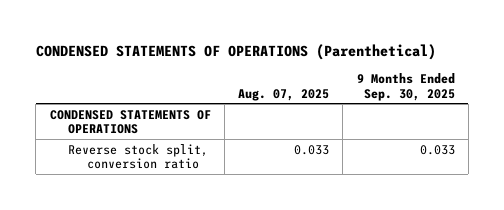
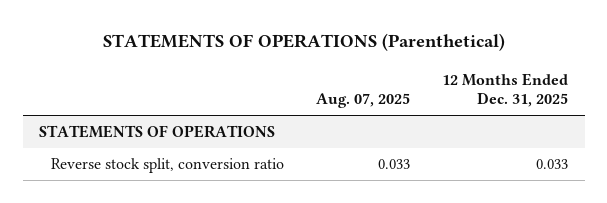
- CONDENSED STATEMENTS OF OPERATIONS (Parenthetical)
+ STATEMENTS OF OPERATIONS (Parenthetical)
- | Aug. 07, 2025 | 9 Months Ended Sep. 30, 2025
+ | Aug. 07, 2025 | 12 Months Ended Dec. 31, 2025
- CONDENSED STATEMENTS OF OPERATIONS
+ STATEMENTS OF OPERATIONS

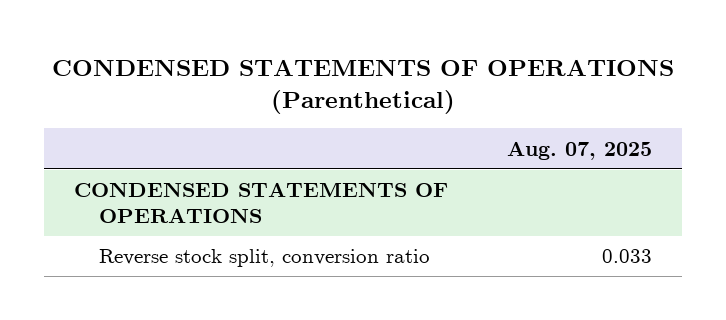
- STATEMENTS OF OPERATIONS (Parenthetical)
+ CONDENSED STATEMENTS OF OPERATIONS (Parenthetical)
- | Aug. 07, 2025 | 12 Months Ended Dec. 31, 2025
+ | Aug. 07, 2025
- STATEMENTS OF OPERATIONS
+ CONDENSED STATEMENTS OF OPERATIONS

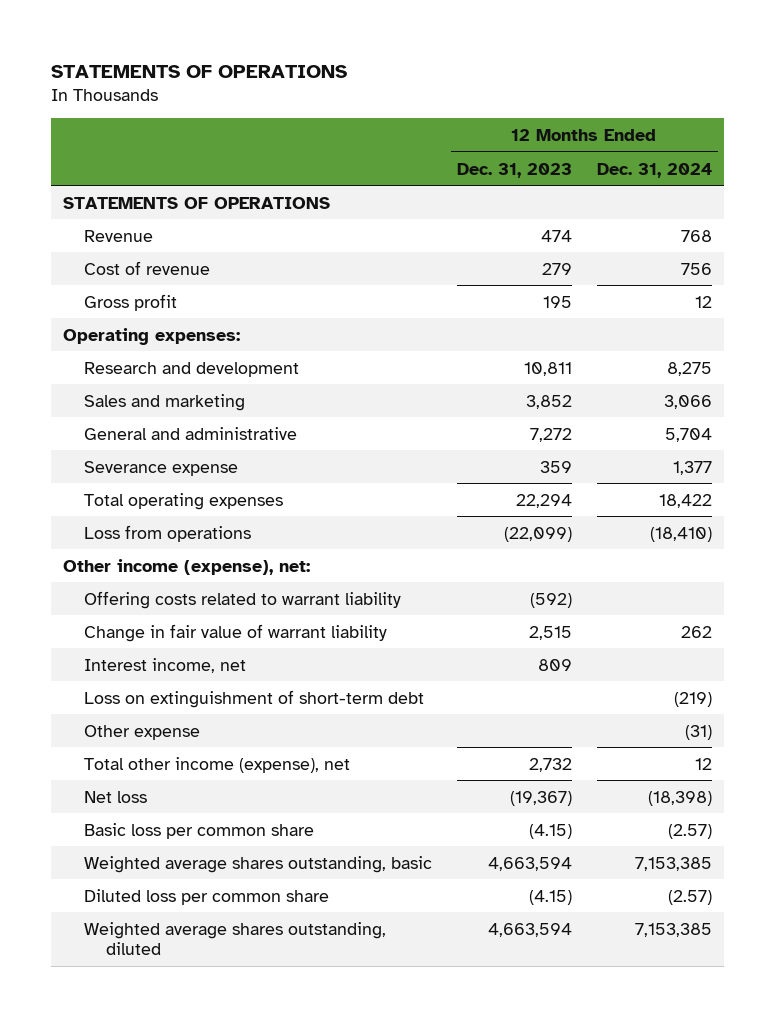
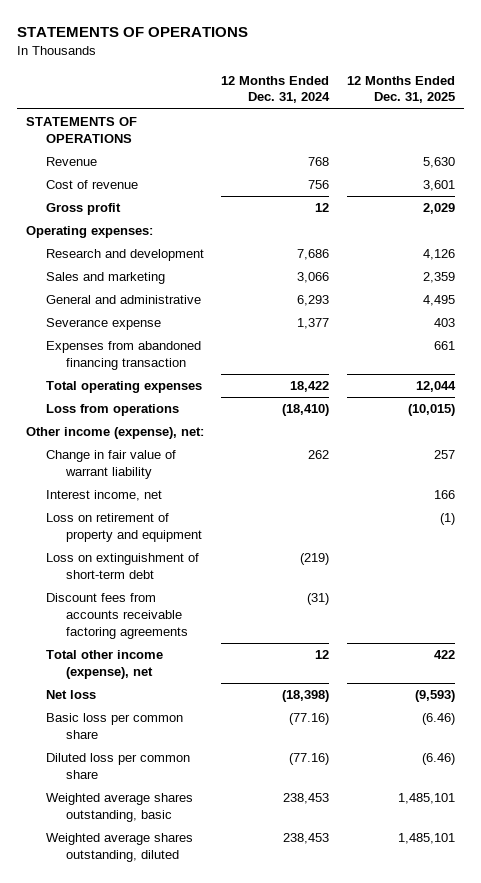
- | 12 Months Ended Dec. 31, 2023 | 12 Months Ended Dec. 31, 2024
+ | 12 Months Ended Dec. 31, 2024 | 12 Months Ended Dec. 31, 2025
- Research and development | 10,811 | 8,275
+ Research and development | 7,686 | 4,126
- General and administrative | 7,272 | 5,704
+ General and administrative | 6,293 | 4,495
+ Expenses from abandoned financing transaction | | 661
- Offering costs related to warrant liability | (592) |
+ Loss on retirement of property and equipment | | (1)
- Other expense | | (31)
+ Discount fees from accounts receivable factoring agreements | (31) |
- Basic loss per common share | (4.15) | (2.57)
- Weighted average shares outstanding, basic | 4,663,594 | 7,153,385
- Diluted loss per common share | (4.15) | (2.57)
- Weighted average shares outstanding, diluted | 4,663,594 | 7,153,385
+ Basic loss per common share | (77.16) | (6.46)
+ Diluted loss per common share | (77.16) | (6.46)
+ Weighted average shares outstanding, basic | 238,453 | 1,485,101
+ Weighted average shares outstanding, diluted | 238,453 | 1,485,101

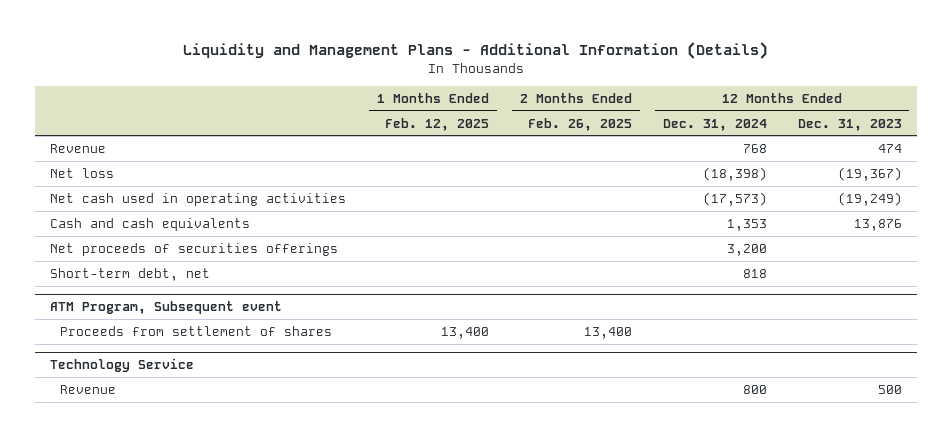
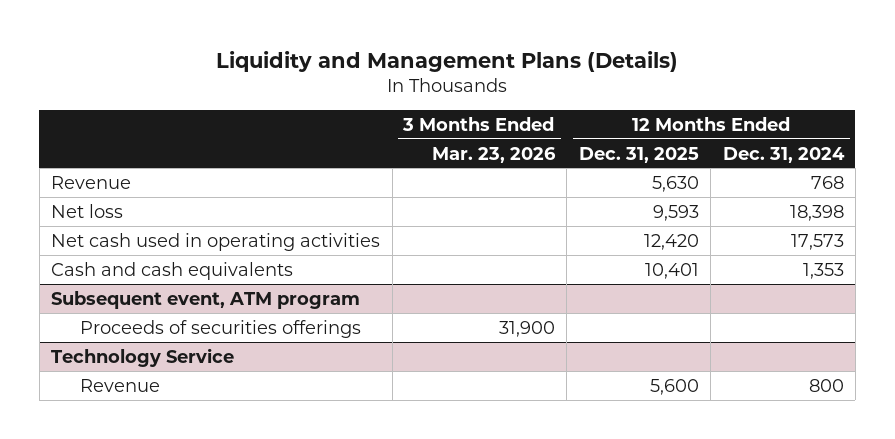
- Liquidity and Management Plans - Additional Information (Details)
+ Liquidity and Management Plans (Details)
- | 1 Months Ended Feb. 12, 2025 | 2 Months Ended Feb. 26, 2025 | 12 Months Ended Dec. 31, 2024 | 12 Months Ended Dec. 31, 2023
+ | 3 Months Ended Mar. 23, 2026 | 12 Months Ended Dec. 31, 2025 | 12 Months Ended Dec. 31, 2024
- Net loss | | | (18,398) | (19,367)
- Net cash used in operating activities | | | (17,573) | (19,249)
+ Net loss | | 9,593 | 18,398
+ Net cash used in operating activities | | 12,420 | 17,573
- Net proceeds of securities offerings | | | 3,200 |
- Short-term debt, net | | | 818 |
- ATM Program, Subsequent event
- Proceeds from settlement of shares | 13,400 | 13,400 | |
+ Subsequent event, ATM program
+ Proceeds of securities offerings | 31,900 | |

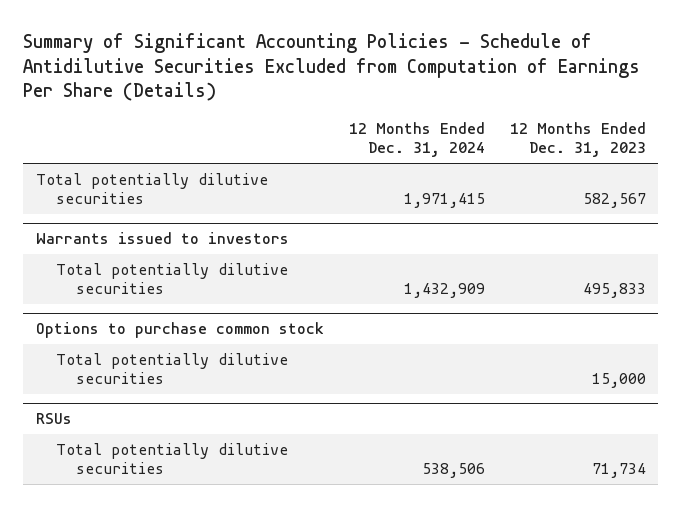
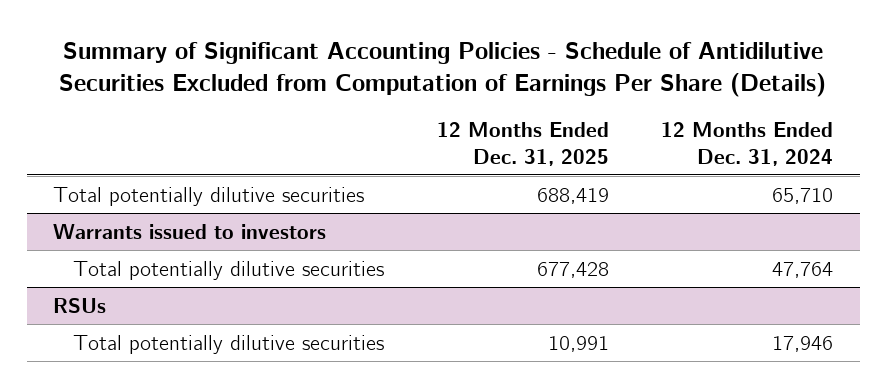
- | 12 Months Ended Dec. 31, 2024 | 12 Months Ended Dec. 31, 2023
+ | 12 Months Ended Dec. 31, 2025 | 12 Months Ended Dec. 31, 2024
- Total potentially dilutive securities | 1,971,415 | 582,567
+ Total potentially dilutive securities | 688,419 | 65,710
@ Warrants issued to investors
- Total potentially dilutive securities | 1,432,909 | 495,833
- Options to purchase common stock
- Total potentially dilutive securities | | 15,000
@ Warrants issued to investors
+ Total potentially dilutive securities | 677,428 | 47,764
@ RSUs
- Total potentially dilutive securities | 538,506 | 71,734
+ Total potentially dilutive securities | 10,991 | 17,946

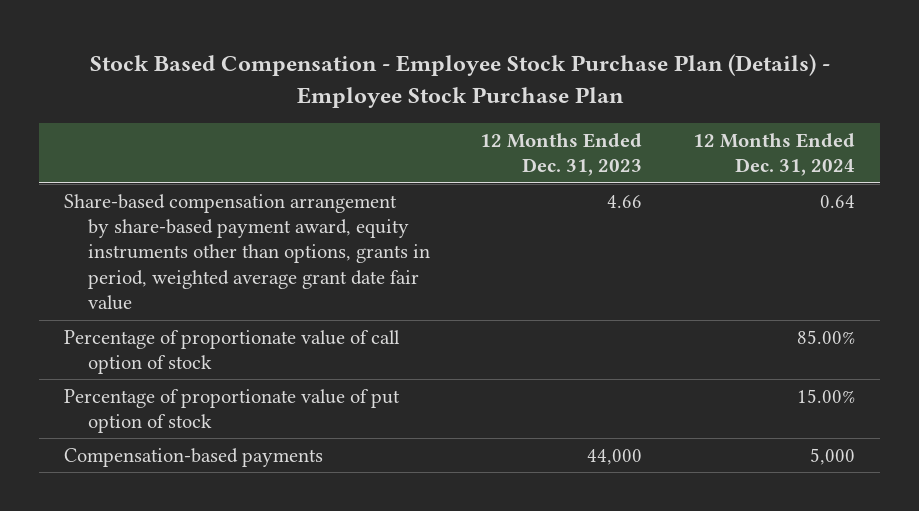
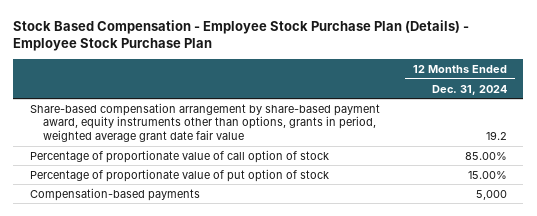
- | 12 Months Ended Dec. 31, 2023 | 12 Months Ended Dec. 31, 2024
+ | 12 Months Ended Dec. 31, 2024
- Share-based compensation arrangement by share-based payment award, equity instruments other than options, grants in period, weighted average grant date fair value | 4.66 | 0.64
+ Share-based compensation arrangement by share-based payment award, equity instruments other than options, grants in period, weighted average grant date fair value | 19.2

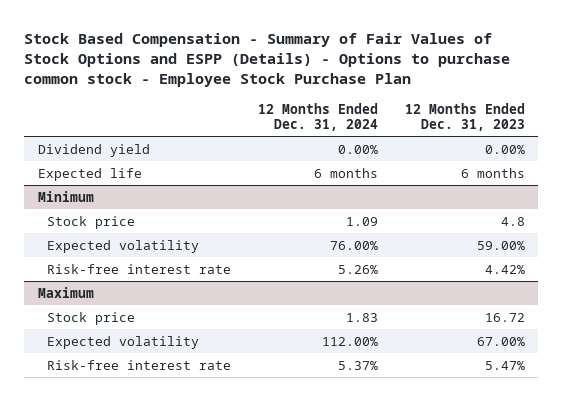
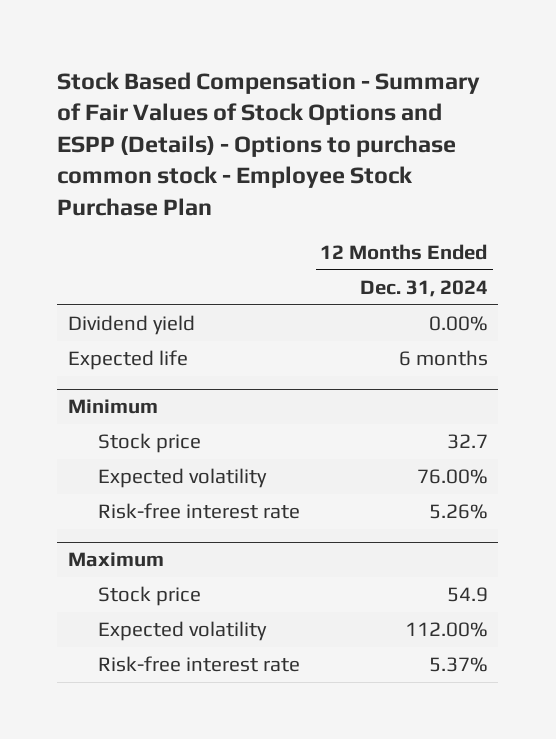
- | 12 Months Ended Dec. 31, 2024 | 12 Months Ended Dec. 31, 2023
+ | 12 Months Ended Dec. 31, 2024
@ Minimum
- Stock price | 1.09 | 4.8
+ Stock price | 32.7
@ Maximum
- Stock price | 1.83 | 16.72
+ Stock price | 54.9

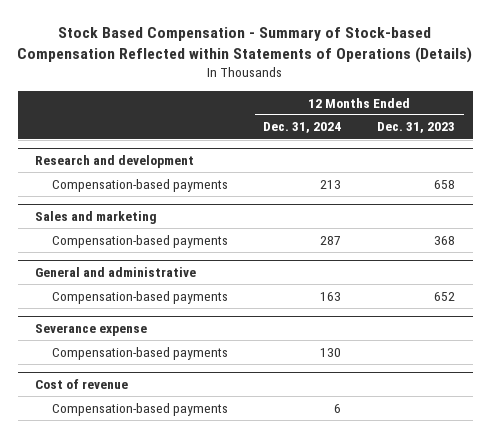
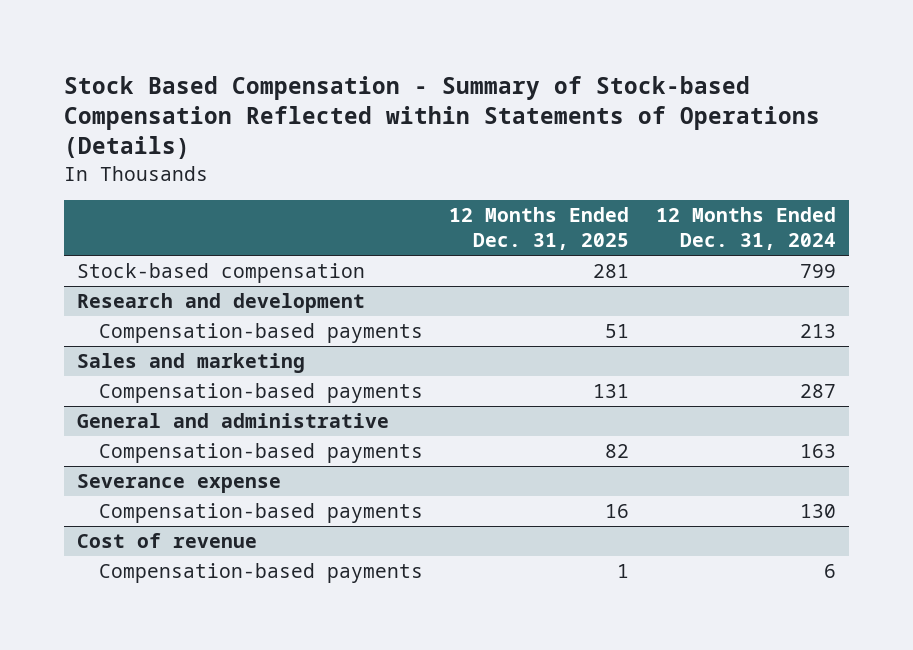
- | 12 Months Ended Dec. 31, 2024 | 12 Months Ended Dec. 31, 2023
+ | 12 Months Ended Dec. 31, 2025 | 12 Months Ended Dec. 31, 2024
+ Stock-based compensation | 281 | 799

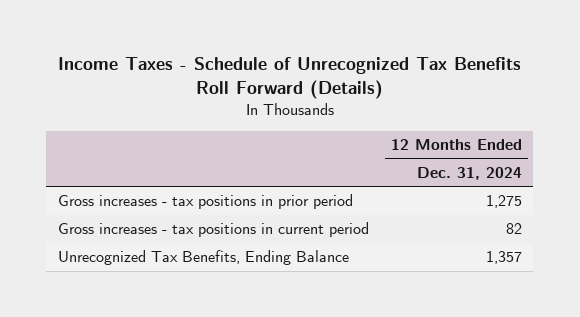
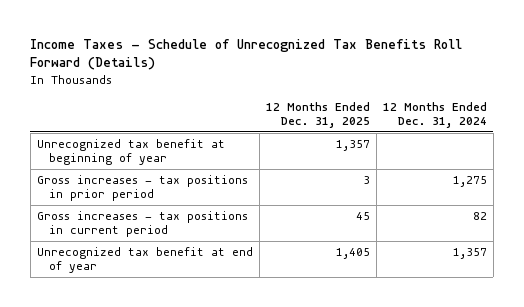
- | 12 Months Ended Dec. 31, 2024
+ | 12 Months Ended Dec. 31, 2025 | 12 Months Ended Dec. 31, 2024
+ Unrecognized tax benefit at beginning of year | 1,357 |
- Unrecognized Tax Benefits, Ending Balance | 1,357
+ Unrecognized tax benefit at end of year | 1,405 | 1,357

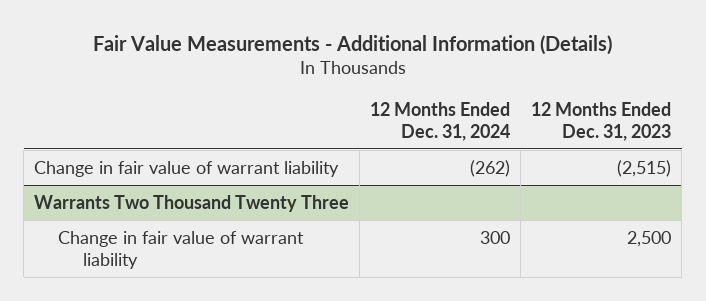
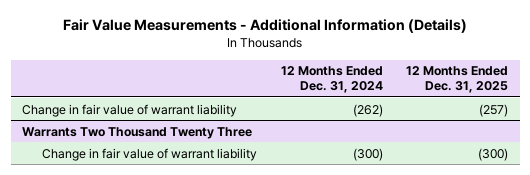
- | 12 Months Ended Dec. 31, 2024 | 12 Months Ended Dec. 31, 2023
+ | 12 Months Ended Dec. 31, 2024 | 12 Months Ended Dec. 31, 2025
@ Warrants Two Thousand Twenty Three
- Change in fair value of warrant liability | 300 | 2,500
+ Change in fair value of warrant liability | (300) | (300)

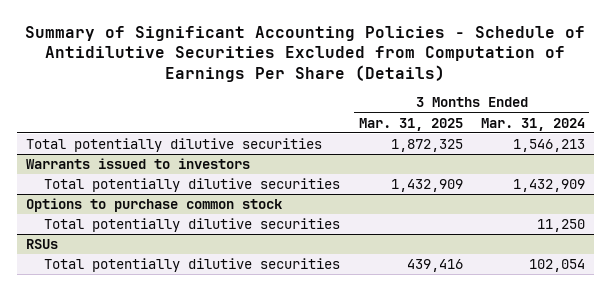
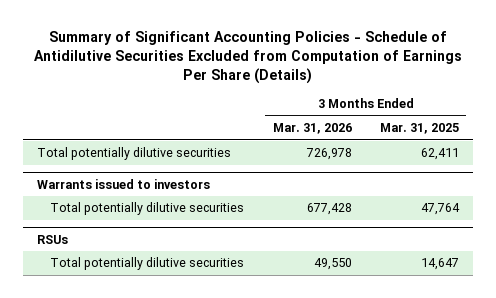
- | 3 Months Ended Mar. 31, 2025 | 3 Months Ended Mar. 31, 2024
+ | 3 Months Ended Mar. 31, 2026 | 3 Months Ended Mar. 31, 2025
- Total potentially dilutive securities | 1,872,325 | 1,546,213
+ Total potentially dilutive securities | 726,978 | 62,411
@ Warrants issued to investors
- Total potentially dilutive securities | 1,432,909 | 1,432,909
- Options to purchase common stock
- Total potentially dilutive securities | | 11,250
@ Warrants issued to investors
+ Total potentially dilutive securities | 677,428 | 47,764
@ RSUs
- Total potentially dilutive securities | 439,416 | 102,054
+ Total potentially dilutive securities | 49,550 | 14,647

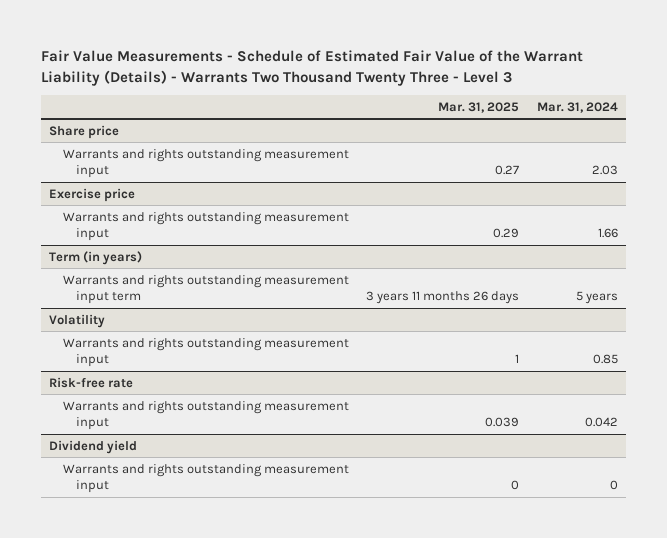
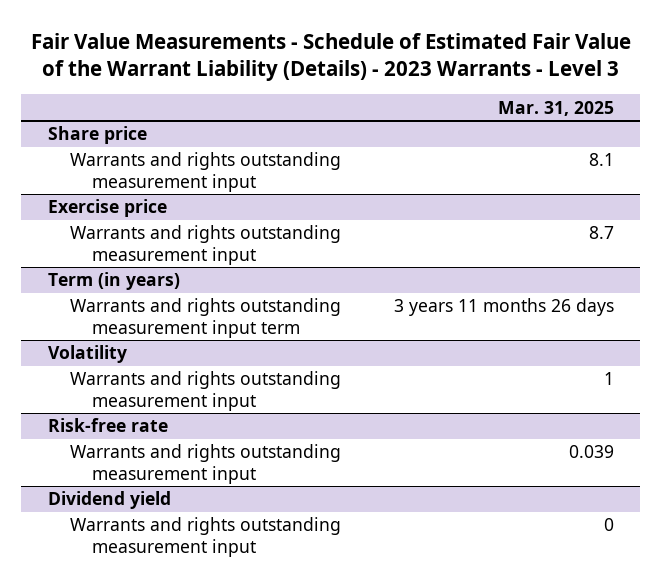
- Fair Value Measurements - Schedule of Estimated Fair Value of the Warrant Liability (Details) - Warrants Two Thousand Twenty Three - Level 3
+ Fair Value Measurements - Schedule of Estimated Fair Value of the Warrant Liability (Details) - 2023 Warrants - Level 3
- | Mar. 31, 2025 | Mar. 31, 2024
+ | Mar. 31, 2025
@ Share price
- Warrants and rights outstanding measurement input | 0.27 | 2.03
+ Warrants and rights outstanding measurement input | 8.1
@ Exercise price
- Warrants and rights outstanding measurement input | 0.29 | 1.66
+ Warrants and rights outstanding measurement input | 8.7

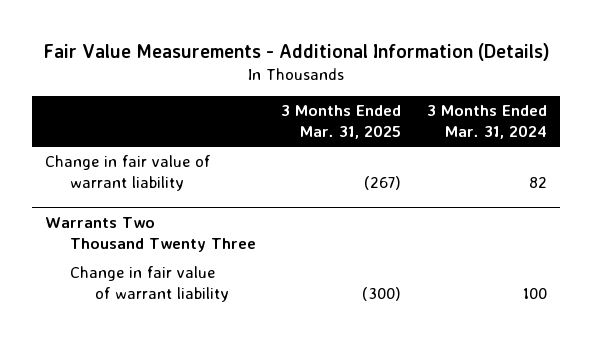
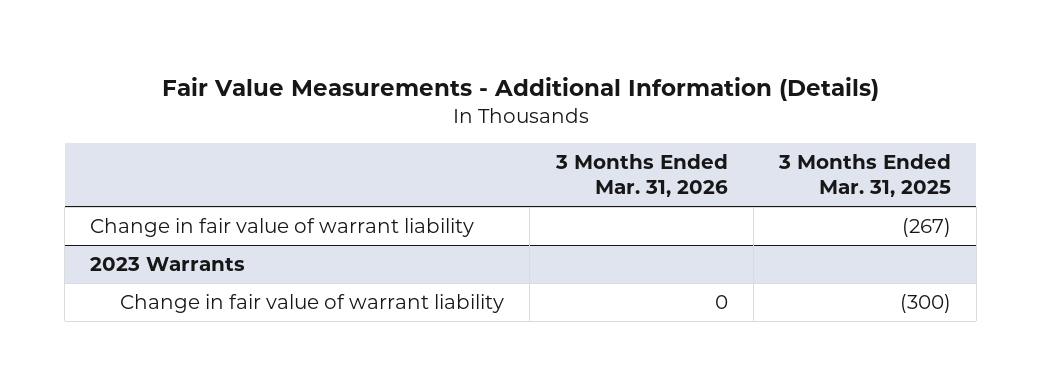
- | 3 Months Ended Mar. 31, 2025 | 3 Months Ended Mar. 31, 2024
+ | 3 Months Ended Mar. 31, 2026 | 3 Months Ended Mar. 31, 2025
- Warrants Two Thousand Twenty Three
+ 2023 Warrants

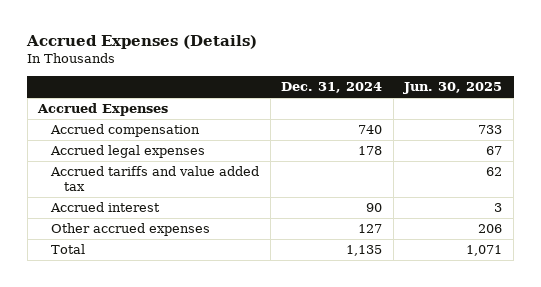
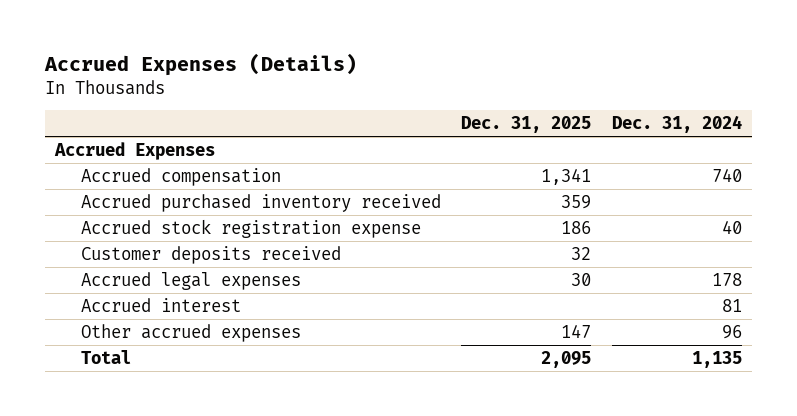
- | Dec. 31, 2024 | Jun. 30, 2025
+ | Dec. 31, 2025 | Dec. 31, 2024
+ Accrued purchased inventory received | 359 |
+ Accrued stock registration expense | 186 | 40
+ Customer deposits received | 32 |
- Accrued tariffs and value added tax | | 62
- Accrued interest | 90 | 3
- Other accrued expenses | 127 | 206
+ Accrued interest | | 81
+ Other accrued expenses | 147 | 96

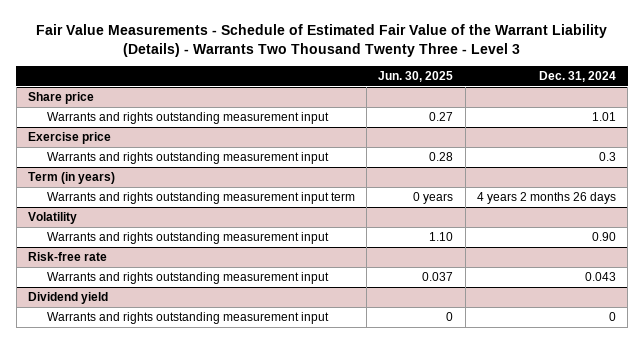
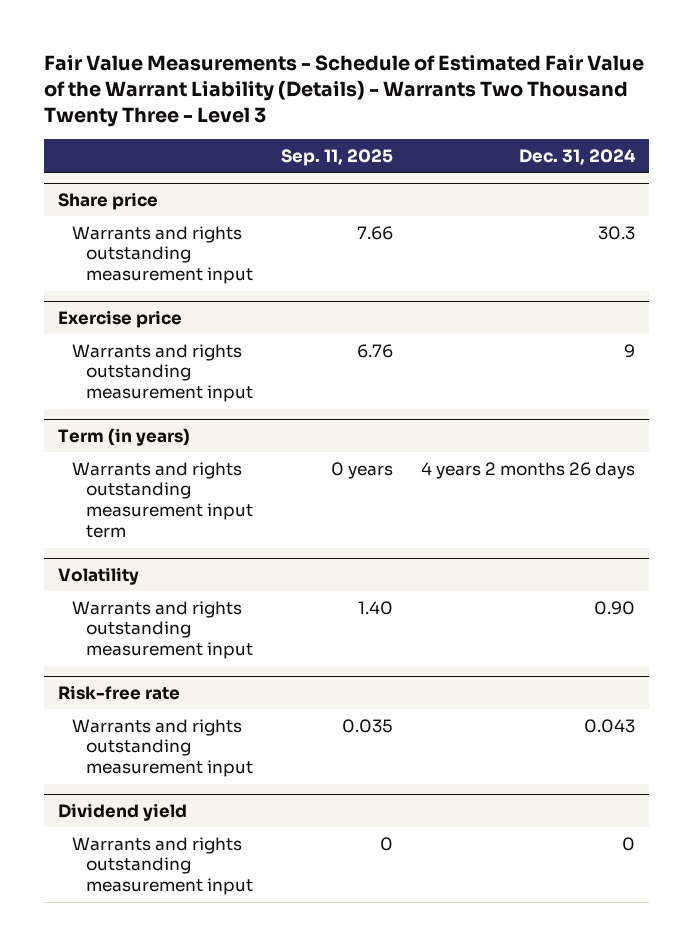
- | Jun. 30, 2025 | Dec. 31, 2024
+ | Sep. 11, 2025 | Dec. 31, 2024
@ Share price
- Warrants and rights outstanding measurement input | 0.27 | 1.01
+ Warrants and rights outstanding measurement input | 7.66 | 30.3
@ Exercise price
- Warrants and rights outstanding measurement input | 0.28 | 0.3
+ Warrants and rights outstanding measurement input | 6.76 | 9

